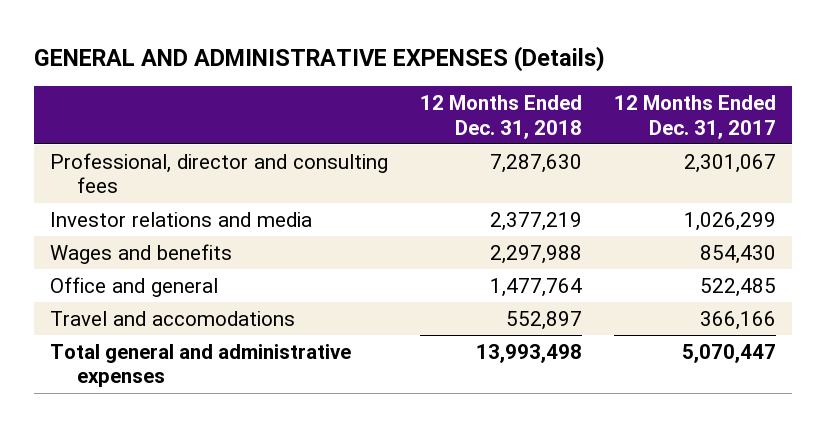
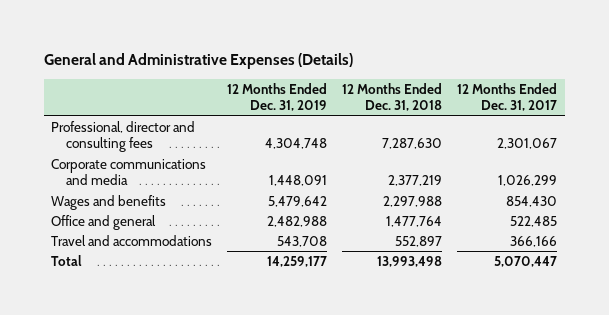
- GENERAL AND ADMINISTRATIVE EXPENSES (Details)
+ General and Administrative Expenses (Details)
- | 12 Months Ended Dec. 31, 2018 | 12 Months Ended Dec. 31, 2017
+ | 12 Months Ended Dec. 31, 2019 | 12 Months Ended Dec. 31, 2018 | 12 Months Ended Dec. 31, 2017
- Investor relations and media | 2,377,219 | 1,026,299
+ Corporate communications and media | 1,448,091 | 2,377,219 | 1,026,299
- Travel and accomodations | 552,897 | 366,166
- Total general and administrative expenses | 13,993,498 | 5,070,447
+ Travel and accommodations | 543,708 | 552,897 | 366,166
+ Total | 14,259,177 | 13,993,498 | 5,070,447

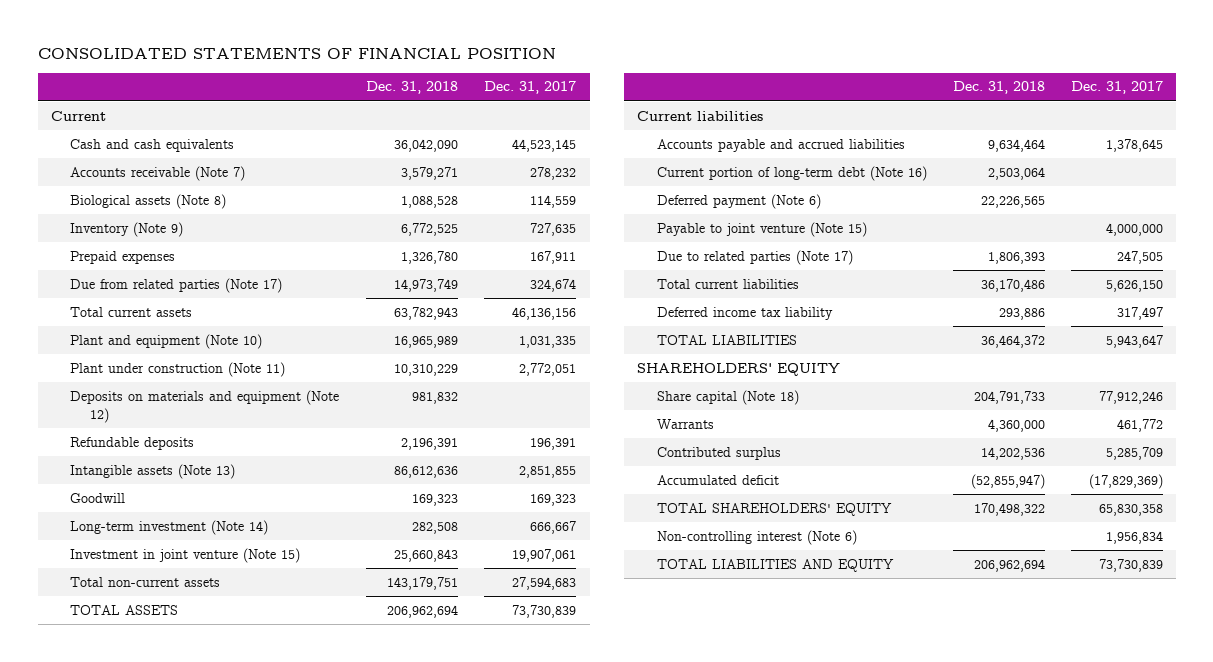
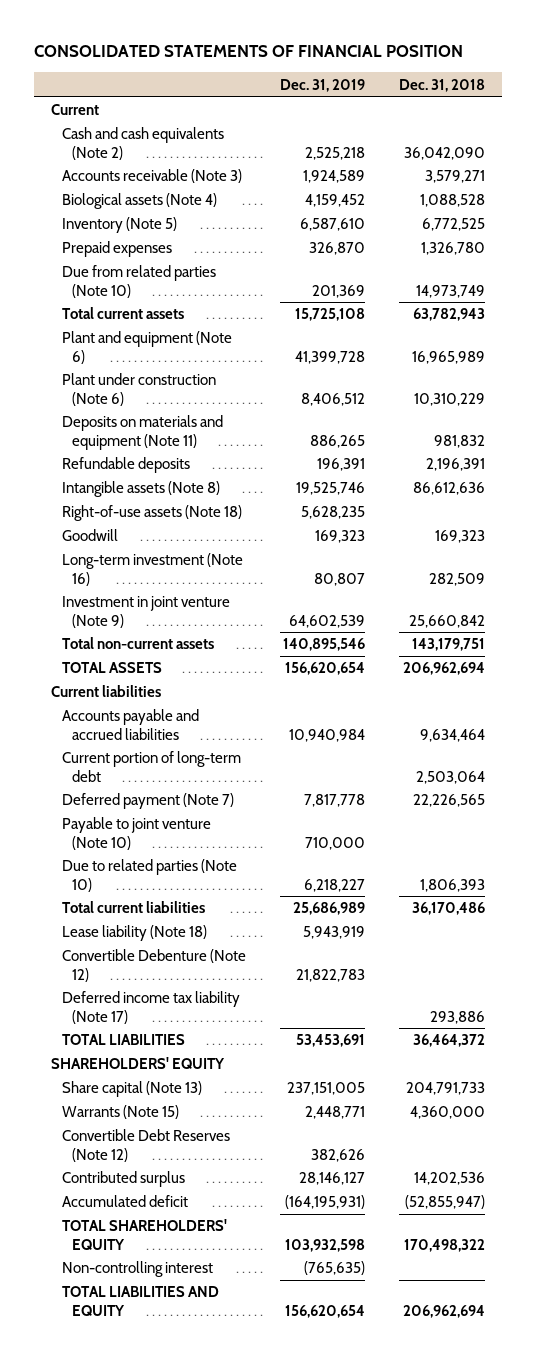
- | Dec. 31, 2018 | Dec. 31, 2017
+ | Dec. 31, 2019 | Dec. 31, 2018
- Cash and cash equivalents | 36,042,090 | 44,523,145
- Accounts receivable (Note 7) | 3,579,271 | 278,232
- Biological assets (Note 8) | 1,088,528 | 114,559
- Inventory (Note 9) | 6,772,525 | 727,635
+ Cash and cash equivalents (Note 2) | 2,525,218 | 36,042,090
+ Accounts receivable (Note 3) | 1,924,589 | 3,579,271
+ Biological assets (Note 4) | 4,159,452 | 1,088,528
+ Inventory (Note 5) | 6,587,610 | 6,772,525
- Due from related parties (Note 17) | 14,973,749 | 324,674
+ Due from related parties (Note 10) | 201,369 | 14,973,749
- Plant and equipment (Note 10) | 16,965,989 | 1,031,335
- Plant under construction (Note 11) | 10,310,229 | 2,772,051
- Deposits on materials and equipment (Note 12) | 981,832 |
+ Plant and equipment (Note 6) | 41,399,728 | 16,965,989
+ Plant under construction (Note 6) | 8,406,512 | 10,310,229
+ Deposits on materials and equipment (Note 11) | 886,265 | 981,832
- Intangible assets (Note 13) | 86,612,636 | 2,851,855
+ Intangible assets (Note 8) | 19,525,746 | 86,612,636
+ Right-of-use assets (Note 18) | 5,628,235 |
- Long-term investment (Note 14) | 282,508 | 666,667
- Investment in joint venture (Note 15) | 25,660,843 | 19,907,061
+ Long-term investment (Note 16) | 80,807 | 282,509
+ Investment in joint venture (Note 9) | 64,602,539 | 25,660,842
- Current portion of long-term debt (Note 16) | 2,503,064 |
- Deferred payment (Note 6) | 22,226,565 |
- Payable to joint venture (Note 15) | | 4,000,000
- Due to related parties (Note 17) | 1,806,393 | 247,505
+ Current portion of long-term debt | | 2,503,064
+ Deferred payment (Note 7) | 7,817,778 | 22,226,565
+ Payable to joint venture (Note 10) | 710,000 |
+ Due to related parties (Note 10) | 6,218,227 | 1,806,393
- Deferred income tax liability | 293,886 | 317,497
+ Lease liability (Note 18) | 5,943,919 |
+ Convertible Debenture (Note 12) | 21,822,783 |
+ Deferred income tax liability (Note 17) | | 293,886
- Share capital (Note 18) | 204,791,733 | 77,912,246
- Warrants | 4,360,000 | 461,772
+ Share capital (Note 13) | 237,151,005 | 204,791,733
+ Warrants (Note 15) | 2,448,771 | 4,360,000
+ Convertible Debt Reserves (Note 12) | 382,626 |
- Non-controlling interest (Note 6) | | 1,956,834
+ Non-controlling interest | (765,635) |

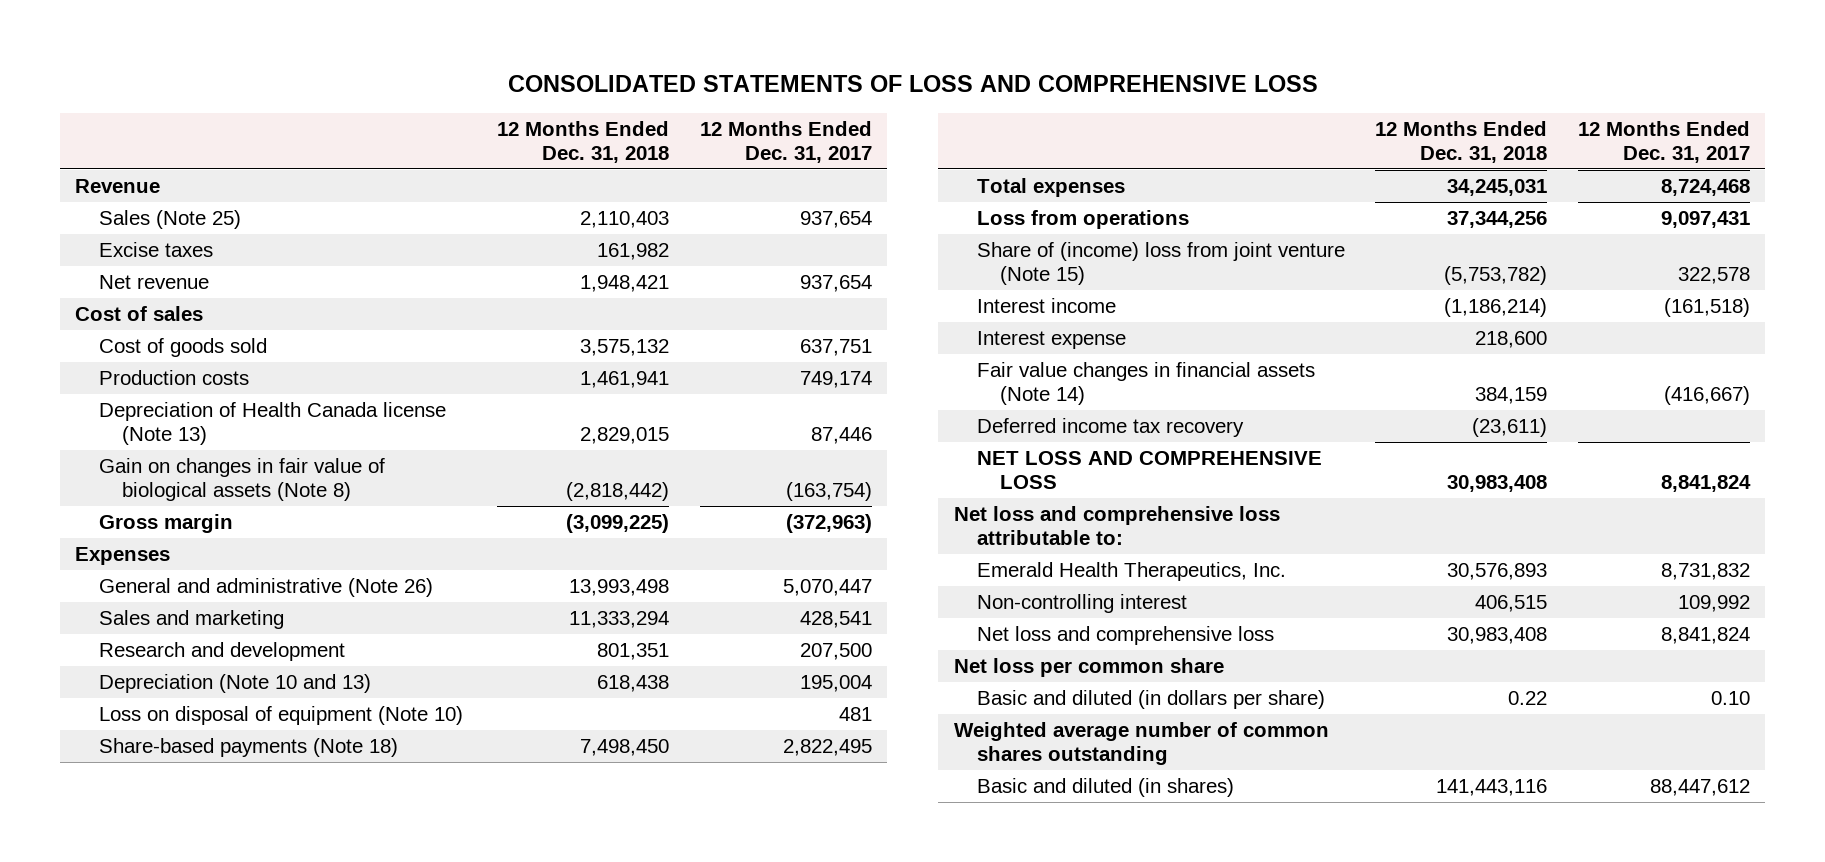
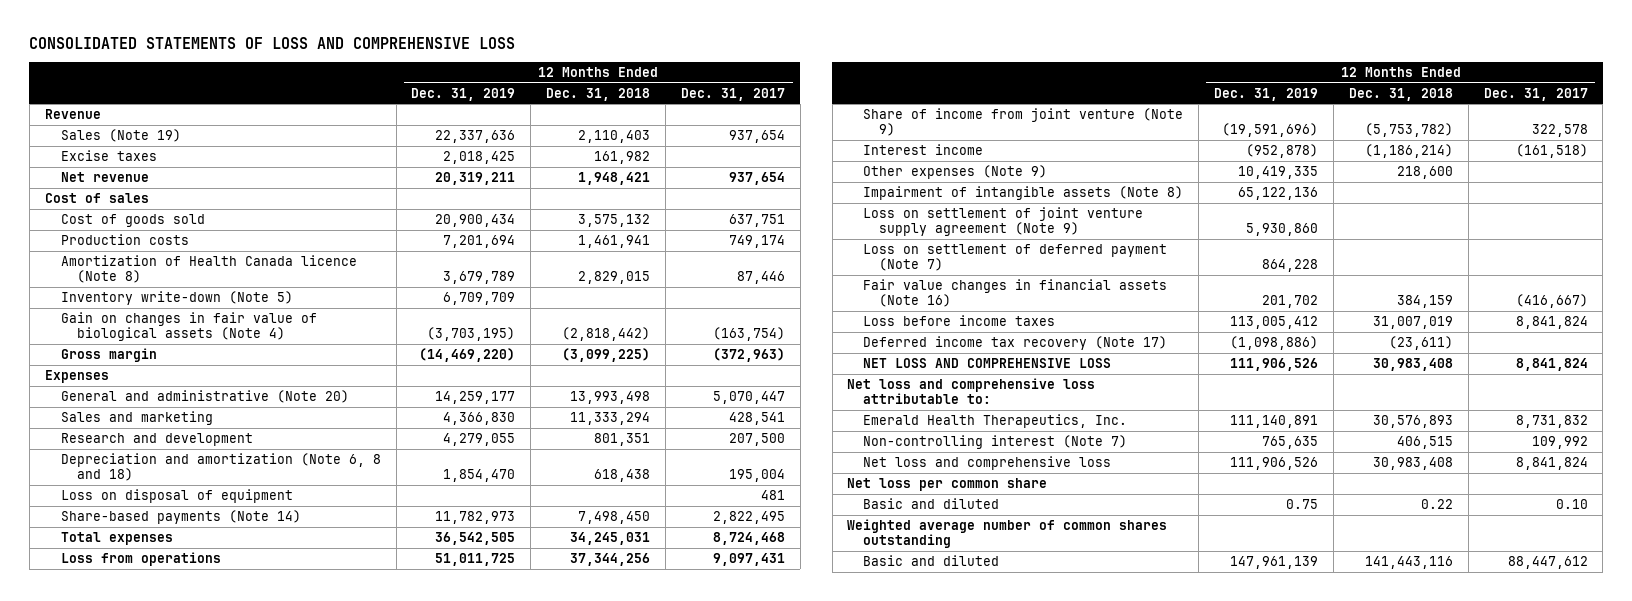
- | 12 Months Ended Dec. 31, 2018 | 12 Months Ended Dec. 31, 2017
+ | 12 Months Ended Dec. 31, 2019 | 12 Months Ended Dec. 31, 2018 | 12 Months Ended Dec. 31, 2017
- Sales (Note 25) | 2,110,403 | 937,654
+ Sales (Note 19) | 22,337,636 | 2,110,403 | 937,654
- Depreciation of Health Canada license (Note 13) | 2,829,015 | 87,446
- Gain on changes in fair value of biological assets (Note 8) | (2,818,442) | (163,754)
+ Amortization of Health Canada licence (Note 8) | 3,679,789 | 2,829,015 | 87,446
+ Inventory write-down (Note 5) | 6,709,709 | |
+ Gain on changes in fair value of biological assets (Note 4) | (3,703,195) | (2,818,442) | (163,754)
- General and administrative (Note 26) | 13,993,498 | 5,070,447
+ General and administrative (Note 20) | 14,259,177 | 13,993,498 | 5,070,447
- Depreciation (Note 10 and 13) | 618,438 | 195,004
- Loss on disposal of equipment (Note 10) | | 481
- Share-based payments (Note 18) | 7,498,450 | 2,822,495
+ Depreciation and amortization (Note 6, 8 and 18) | 1,854,470 | 618,438 | 195,004
+ Loss on disposal of equipment | | | 481
+ Share-based payments (Note 14) | 11,782,973 | 7,498,450 | 2,822,495
- Share of (income) loss from joint venture (Note 15) | (5,753,782) | 322,578
+ Share of income from joint venture (Note 9) | (19,591,696) | (5,753,782) | 322,578
- Interest expense | 218,600 |
- Fair value changes in financial assets (Note 14) | 384,159 | (416,667)
- Deferred income tax recovery | (23,611) |
+ Other expenses (Note 9) | 10,419,335 | 218,600 |
+ Impairment of intangible assets (Note 8) | 65,122,136 | |
+ Loss on settlement of joint venture supply agreement (Note 9) | 5,930,860 | |
+ Loss on settlement of deferred payment (Note 7) | 864,228 | |
+ Fair value changes in financial assets (Note 16) | 201,702 | 384,159 | (416,667)
+ Loss before income taxes | 113,005,412 | 31,007,019 | 8,841,824
+ Deferred income tax recovery (Note 17) | (1,098,886) | (23,611) |
- Non-controlling interest | 406,515 | 109,992
+ Non-controlling interest (Note 7) | 765,635 | 406,515 | 109,992
- Basic and diluted (in dollars per share) | 0.22 | 0.10
+ Basic and diluted | 0.75 | 0.22 | 0.10
- Basic and diluted (in shares) | 141,443,116 | 88,447,612
+ Basic and diluted | 147,961,139 | 141,443,116 | 88,447,612

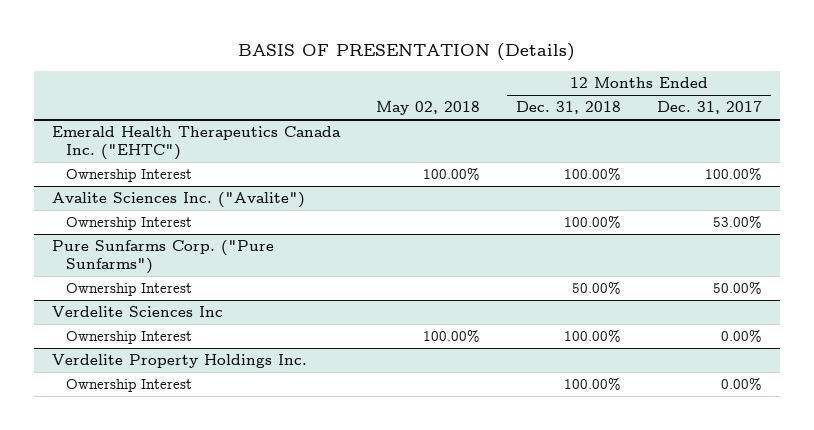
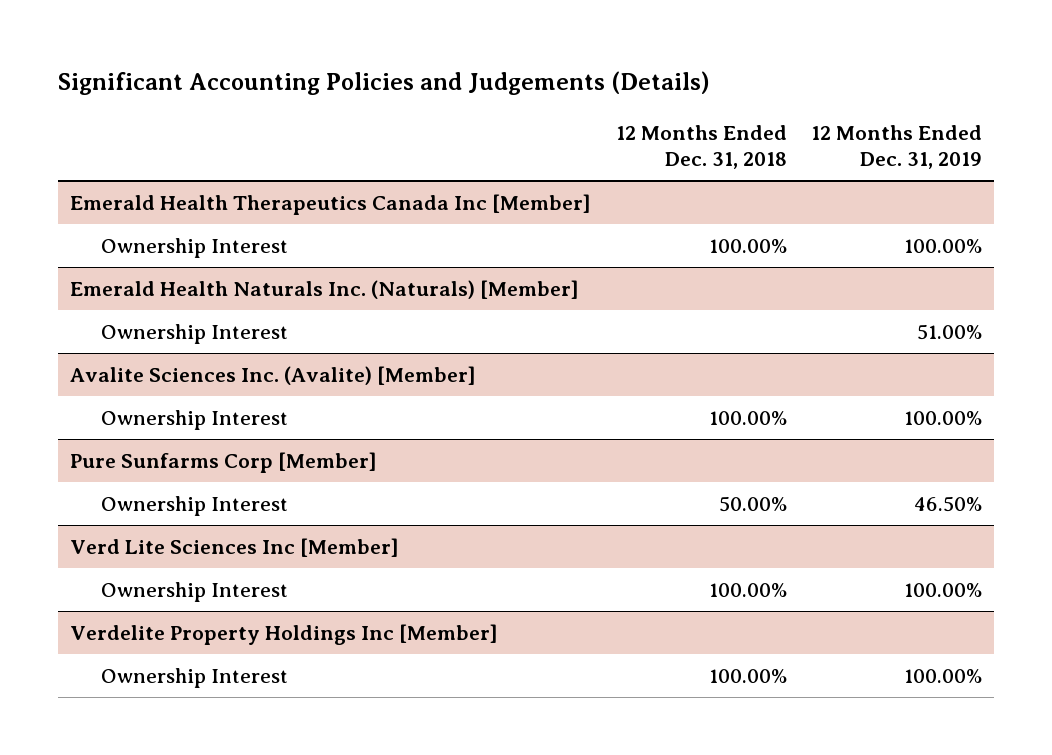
- BASIS OF PRESENTATION (Details)
+ Significant Accounting Policies and Judgements (Details)
- | May 02, 2018 | 12 Months Ended Dec. 31, 2018 | 12 Months Ended Dec. 31, 2017
+ | 12 Months Ended Dec. 31, 2018 | 12 Months Ended Dec. 31, 2019
- Emerald Health Therapeutics Canada Inc. ("EHTC")
+ Emerald Health Therapeutics Canada Inc [Member]
- Avalite Sciences Inc. ("Avalite")
+ Emerald Health Naturals Inc. (Naturals) [Member]
+ Ownership Interest | | 51.00%
+ Avalite Sciences Inc. (Avalite) [Member]
- Pure Sunfarms Corp. ("Pure Sunfarms")
+ Pure Sunfarms Corp [Member]
- Verdelite Sciences Inc
+ Verd Lite Sciences Inc [Member]
- Verdelite Property Holdings Inc.
+ Verdelite Property Holdings Inc [Member]

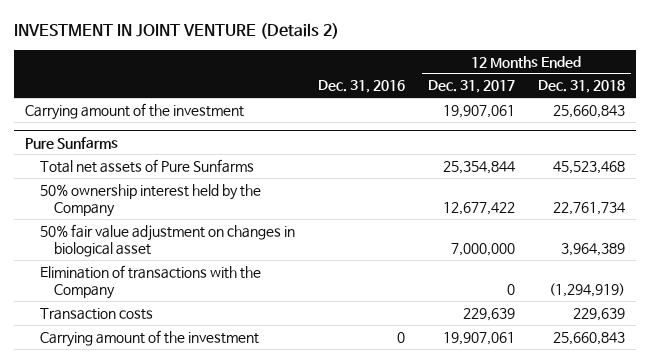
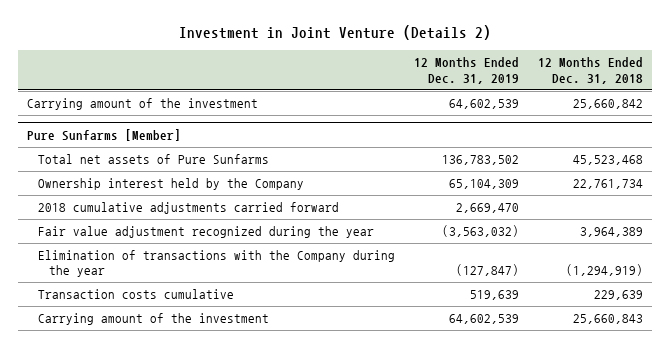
- INVESTMENT IN JOINT VENTURE (Details 2)
+ Investment in Joint Venture (Details 2)
- | Dec. 31, 2016 | 12 Months Ended Dec. 31, 2017 | 12 Months Ended Dec. 31, 2018
+ | 12 Months Ended Dec. 31, 2019 | 12 Months Ended Dec. 31, 2018
- Carrying amount of the investment | | 19,907,061 | 25,660,843
- Pure Sunfarms
+ Carrying amount of the investment | 64,602,539 | 25,660,842
+ Pure Sunfarms [Member]
- 50% ownership interest held by the Company | | 12,677,422 | 22,761,734
- 50% fair value adjustment on changes in biological asset | | 7,000,000 | 3,964,389
- Elimination of transactions with the Company | | 0 | (1,294,919)
- Transaction costs | | 229,639 | 229,639
+ Ownership interest held by the Company | 65,104,309 | 22,761,734
+ 2018 cumulative adjustments carried forward | 2,669,470 |
+ Fair value adjustment recognized during the year | (3,563,032) | 3,964,389
+ Elimination of transactions with the Company during the year | (127,847) | (1,294,919)
+ Transaction costs cumulative | 519,639 | 229,639

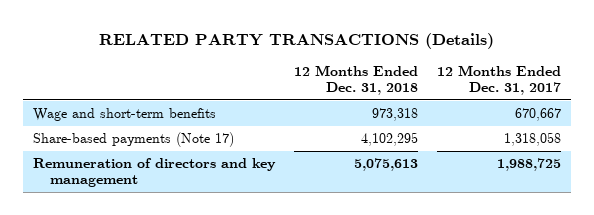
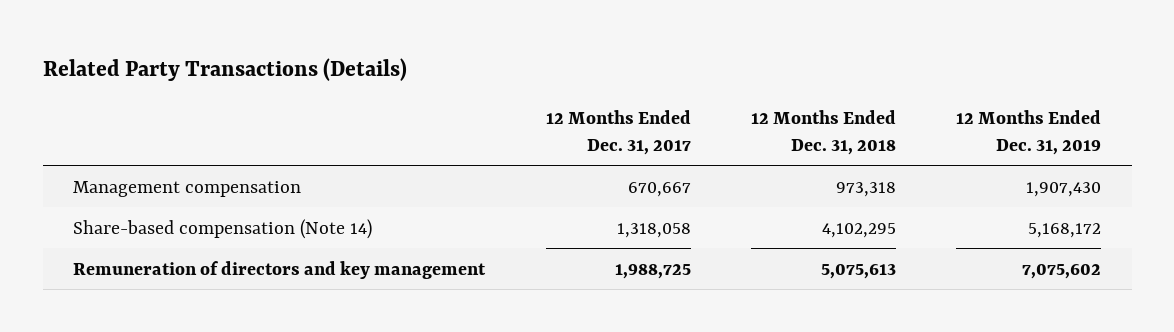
- RELATED PARTY TRANSACTIONS (Details)
+ Related Party Transactions (Details)
- | 12 Months Ended Dec. 31, 2018 | 12 Months Ended Dec. 31, 2017
+ | 12 Months Ended Dec. 31, 2017 | 12 Months Ended Dec. 31, 2018 | 12 Months Ended Dec. 31, 2019
- Wage and short-term benefits | 973,318 | 670,667
- Share-based payments (Note 17) | 4,102,295 | 1,318,058
+ Management compensation | 670,667 | 973,318 | 1,907,430
+ Share-based compensation (Note 14) | 1,318,058 | 4,102,295 | 5,168,172

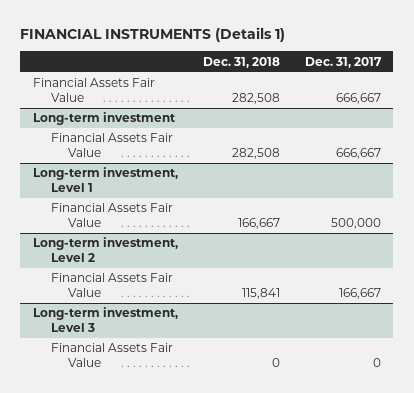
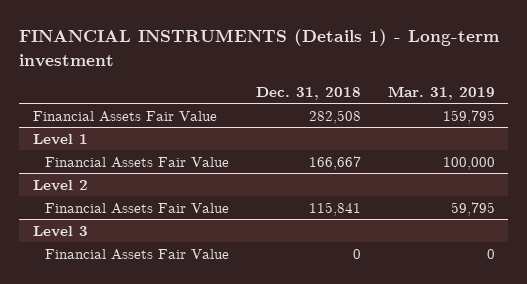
- FINANCIAL INSTRUMENTS (Details 1)
+ FINANCIAL INSTRUMENTS (Details 1) - Long-term investment
- | Dec. 31, 2018 | Dec. 31, 2017
+ | Dec. 31, 2018 | Mar. 31, 2019
- Long-term investment
- Financial Assets Fair Value | 282,508 | 666,667
- Long-term investment, Level 1
+ Level 1
- Long-term investment, Level 2
+ Level 2
- Long-term investment, Level 3
+ Level 3

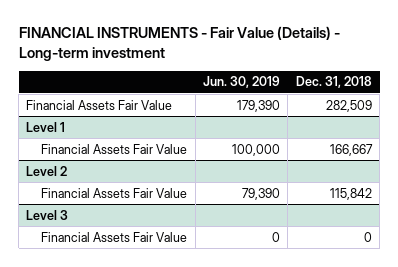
- FINANCIAL INSTRUMENTS (Details 1) - Long-term investment
+ FINANCIAL INSTRUMENTS - Fair Value (Details) - Long-term investment
- | Dec. 31, 2018 | Mar. 31, 2019
+ | Jun. 30, 2019 | Dec. 31, 2018
- Financial Assets Fair Value | 282,508 | 159,795
+ Financial Assets Fair Value | 179,390 | 282,509
@ Level 2
- Financial Assets Fair Value | 115,841 | 59,795
+ Financial Assets Fair Value | 79,390 | 115,842

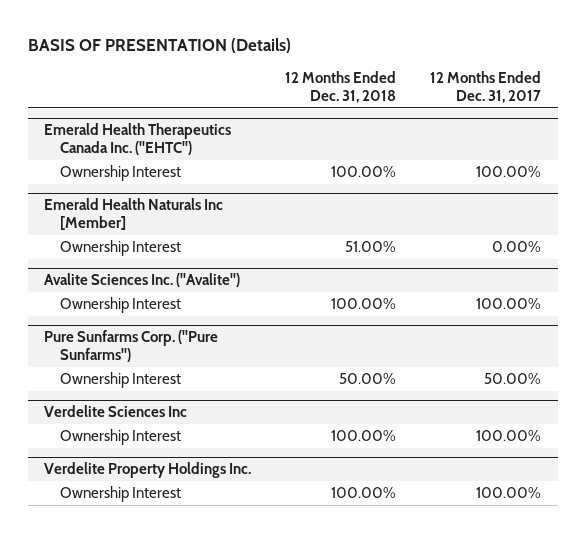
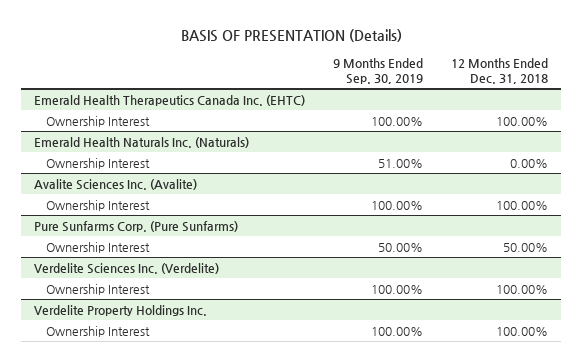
- | 12 Months Ended Dec. 31, 2018 | 12 Months Ended Dec. 31, 2017
+ | 9 Months Ended Sep. 30, 2019 | 12 Months Ended Dec. 31, 2018
- Emerald Health Therapeutics Canada Inc. ("EHTC")
+ Emerald Health Therapeutics Canada Inc. (EHTC)
- Emerald Health Naturals Inc [Member]
- Ownership Interest | 51.00% | 0.00%
- Avalite Sciences Inc. ("Avalite")
+ Emerald Health Naturals Inc. (Naturals)
+ Ownership Interest | 51.00% | 0.00%
+ Avalite Sciences Inc. (Avalite)
- Pure Sunfarms Corp. ("Pure Sunfarms")
+ Pure Sunfarms Corp. (Pure Sunfarms)
- Verdelite Sciences Inc
+ Verdelite Sciences Inc. (Verdelite)

